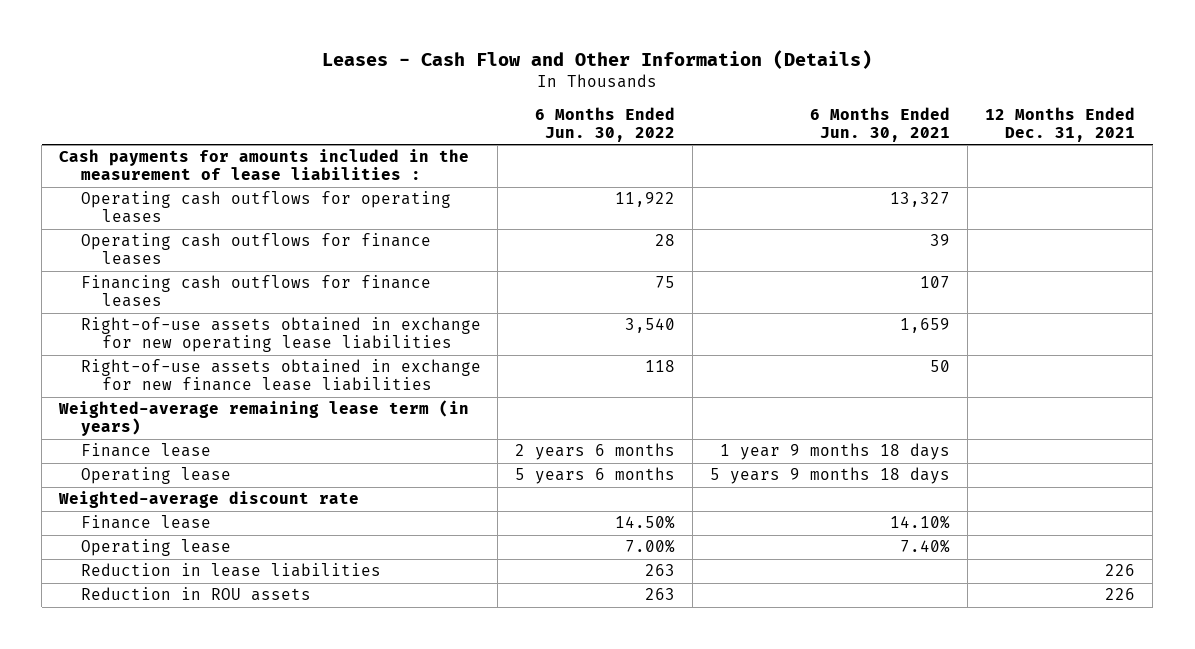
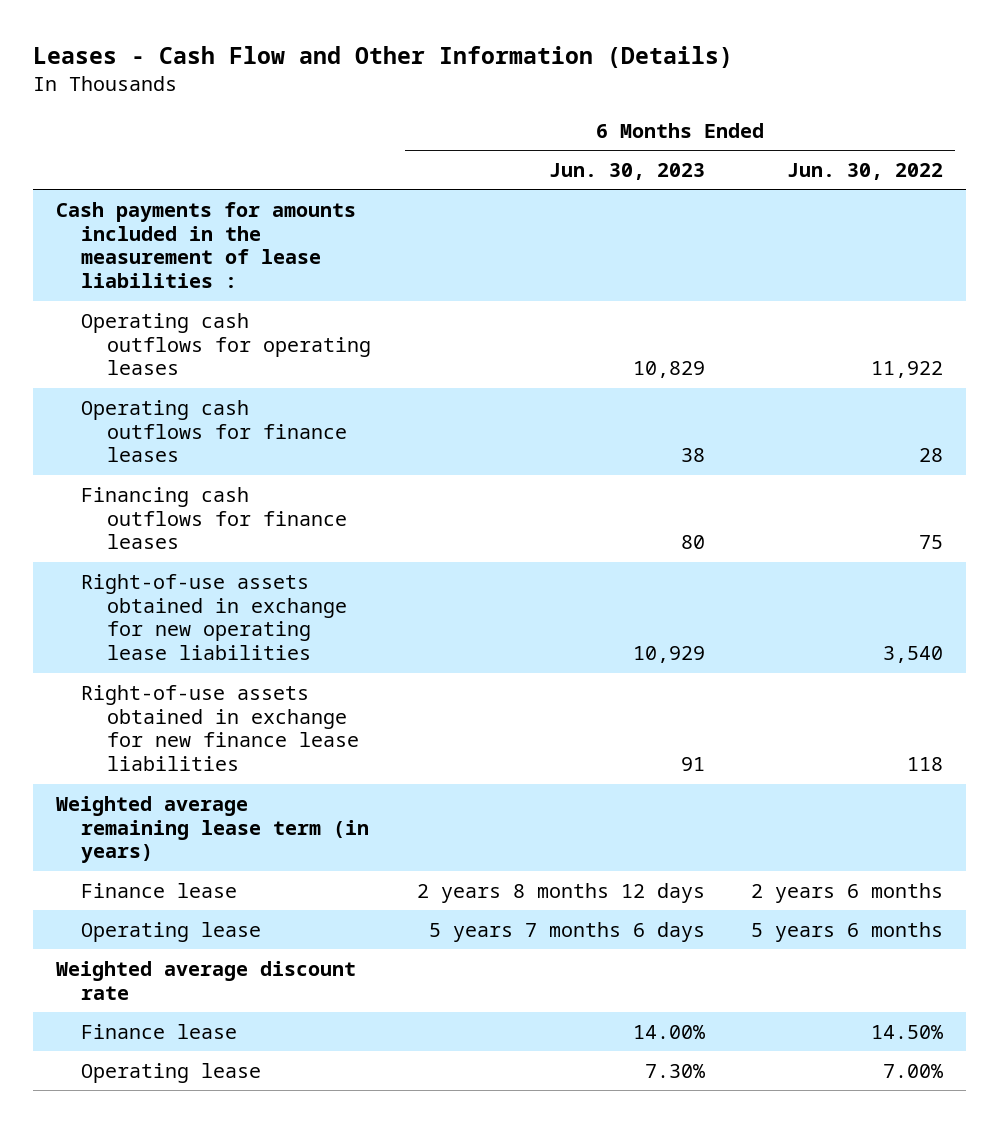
- | 6 Months Ended Jun. 30, 2022 | 6 Months Ended Jun. 30, 2021 | 12 Months Ended Dec. 31, 2021
+ | 6 Months Ended Jun. 30, 2023 | 6 Months Ended Jun. 30, 2022
- Weighted-average remaining lease term (in years)
+ Weighted average remaining lease term (in years)
- Weighted-average discount rate
+ Weighted average discount rate
- Reduction in lease liabilities | 263 | | 226
- Reduction in ROU assets | 263 | | 226

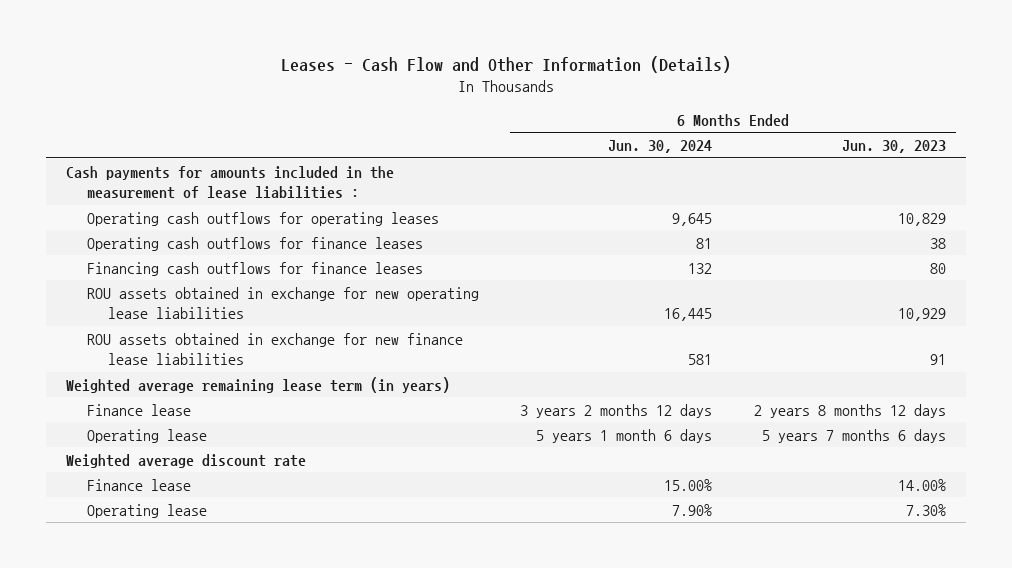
- | 6 Months Ended Jun. 30, 2023 | 6 Months Ended Jun. 30, 2022
+ | 6 Months Ended Jun. 30, 2024 | 6 Months Ended Jun. 30, 2023
- Right-of-use assets obtained in exchange for new operating lease liabilities | 10,929 | 3,540
- Right-of-use assets obtained in exchange for new finance lease liabilities | 91 | 118
+ ROU assets obtained in exchange for new operating lease liabilities | 16,445 | 10,929
+ ROU assets obtained in exchange for new finance lease liabilities | 581 | 91

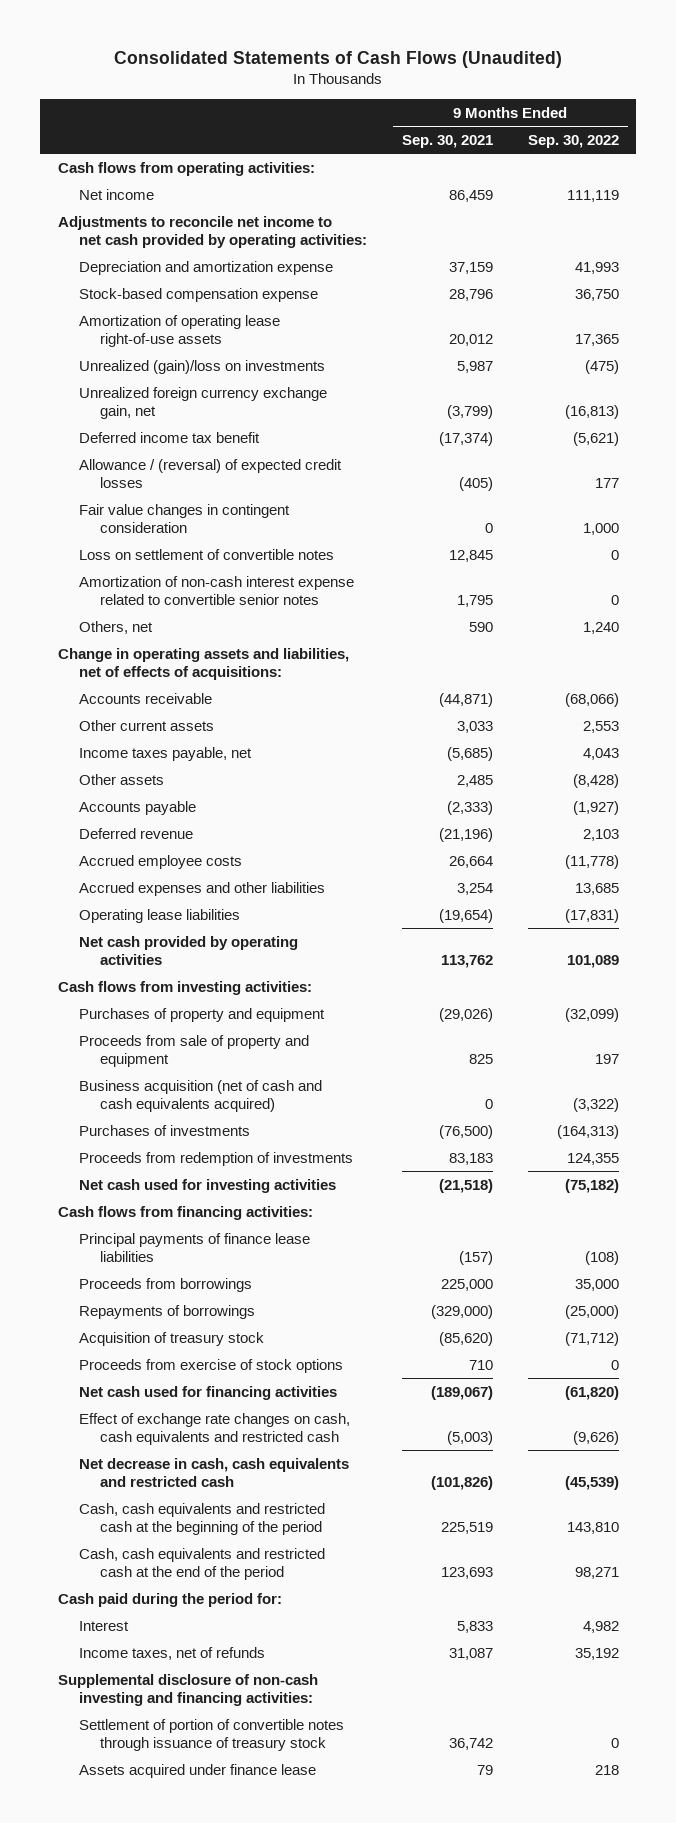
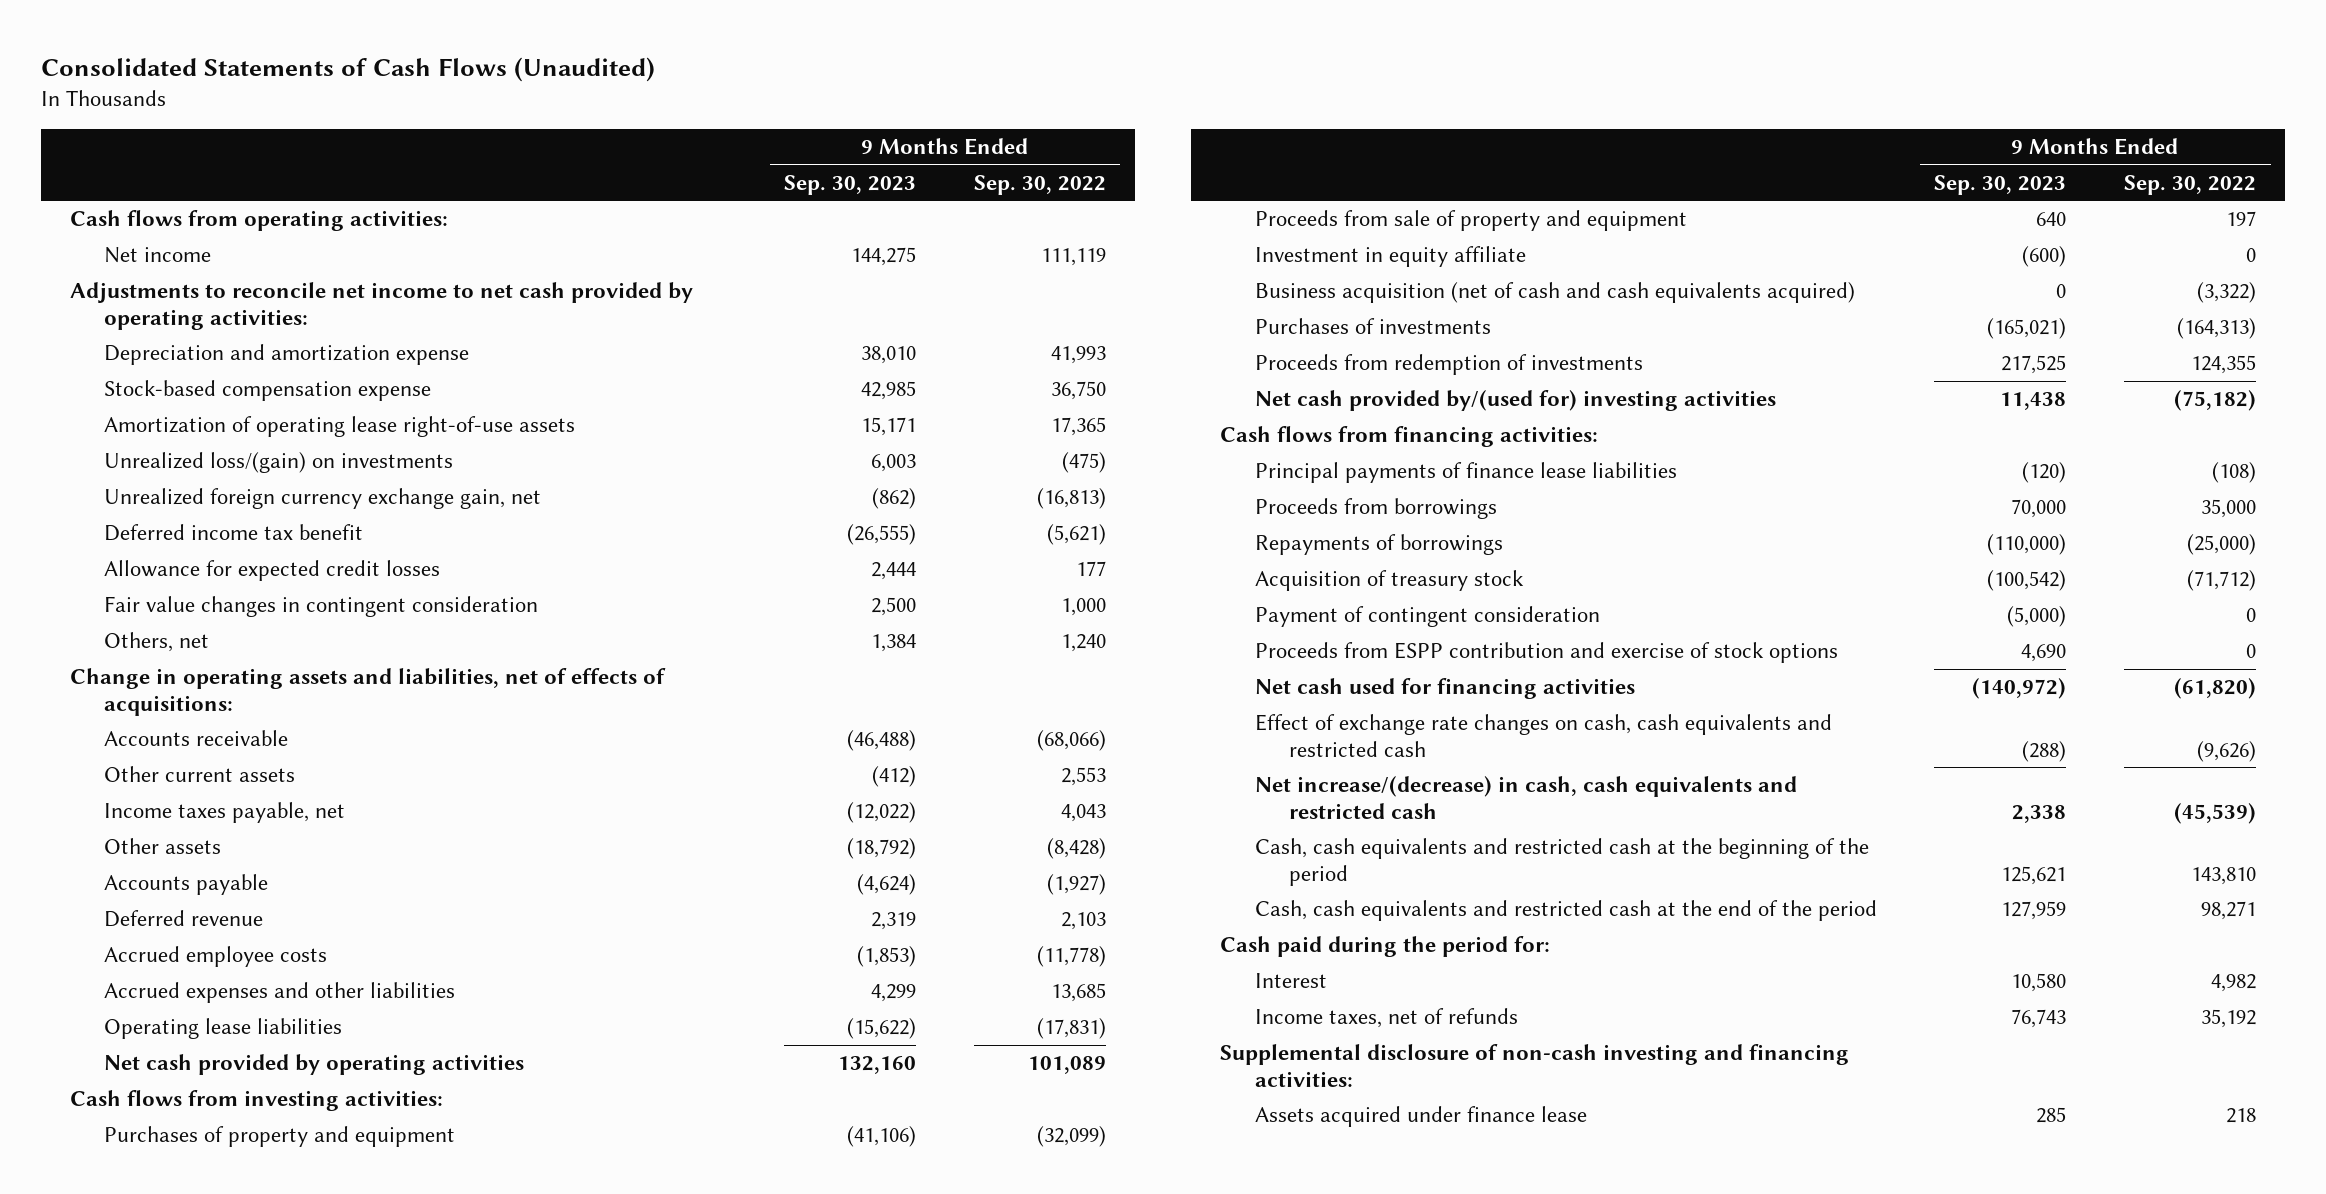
- | 9 Months Ended Sep. 30, 2021 | 9 Months Ended Sep. 30, 2022
+ | 9 Months Ended Sep. 30, 2023 | 9 Months Ended Sep. 30, 2022
- Unrealized (gain)/loss on investments | 5,987 | (475)
+ Unrealized loss/(gain) on investments | 6,003 | (475)
- Allowance / (reversal) of expected credit losses | (405) | 177
+ Allowance for expected credit losses | 2,444 | 177
- Loss on settlement of convertible notes | 12,845 | 0
- Amortization of non-cash interest expense related to convertible senior notes | 1,795 | 0
+ Investment in equity affiliate | (600) | 0
- Net cash used for investing activities | (21,518) | (75,182)
+ Net cash provided by/(used for) investing activities | 11,438 | (75,182)
- Proceeds from exercise of stock options | 710 | 0
+ Payment of contingent consideration | (5,000) | 0
+ Proceeds from ESPP contribution and exercise of stock options | 4,690 | 0
- Net decrease in cash, cash equivalents and restricted cash | (101,826) | (45,539)
+ Net increase/(decrease) in cash, cash equivalents and restricted cash | 2,338 | (45,539)
- Settlement of portion of convertible notes through issuance of treasury stock | 36,742 | 0

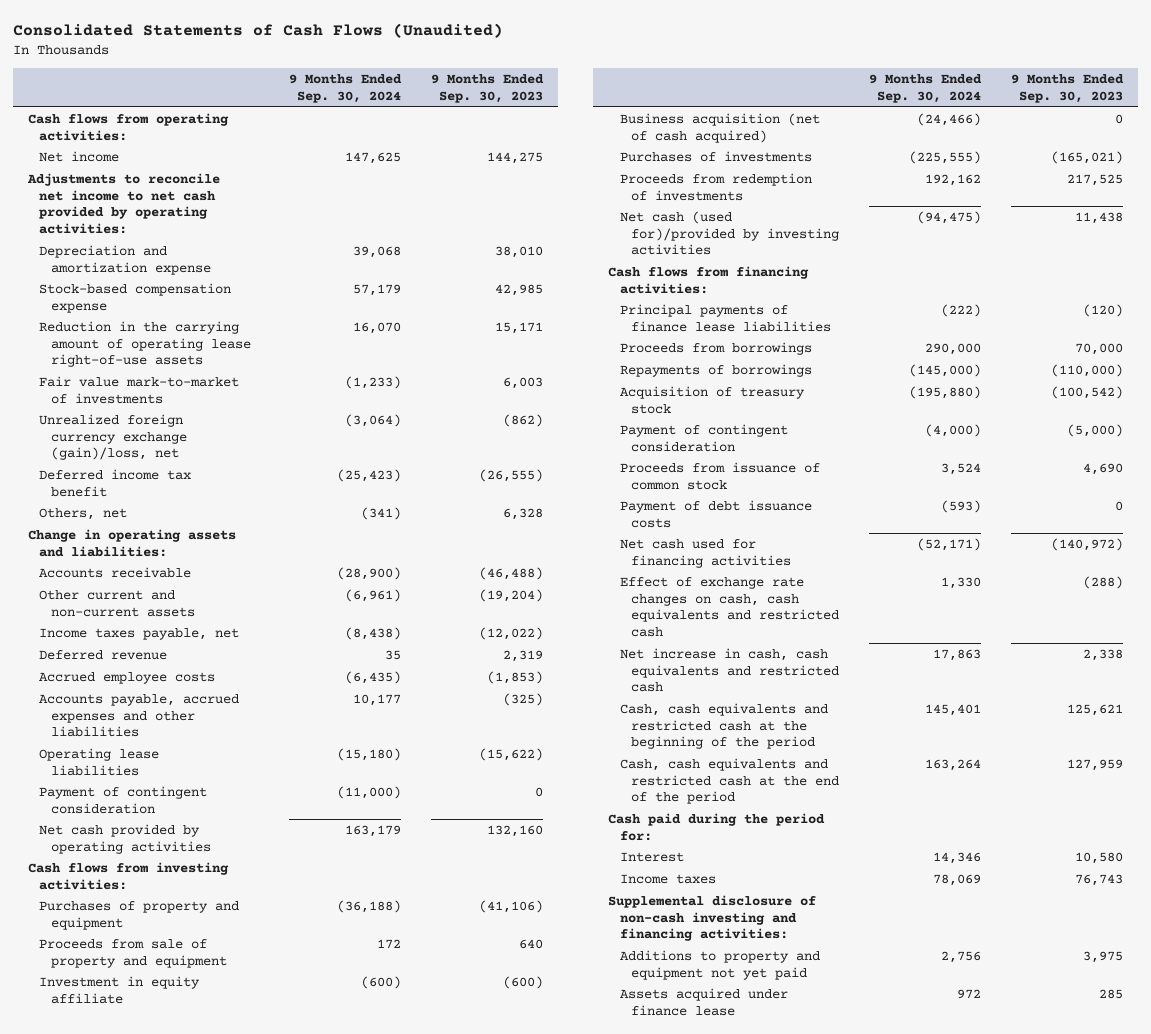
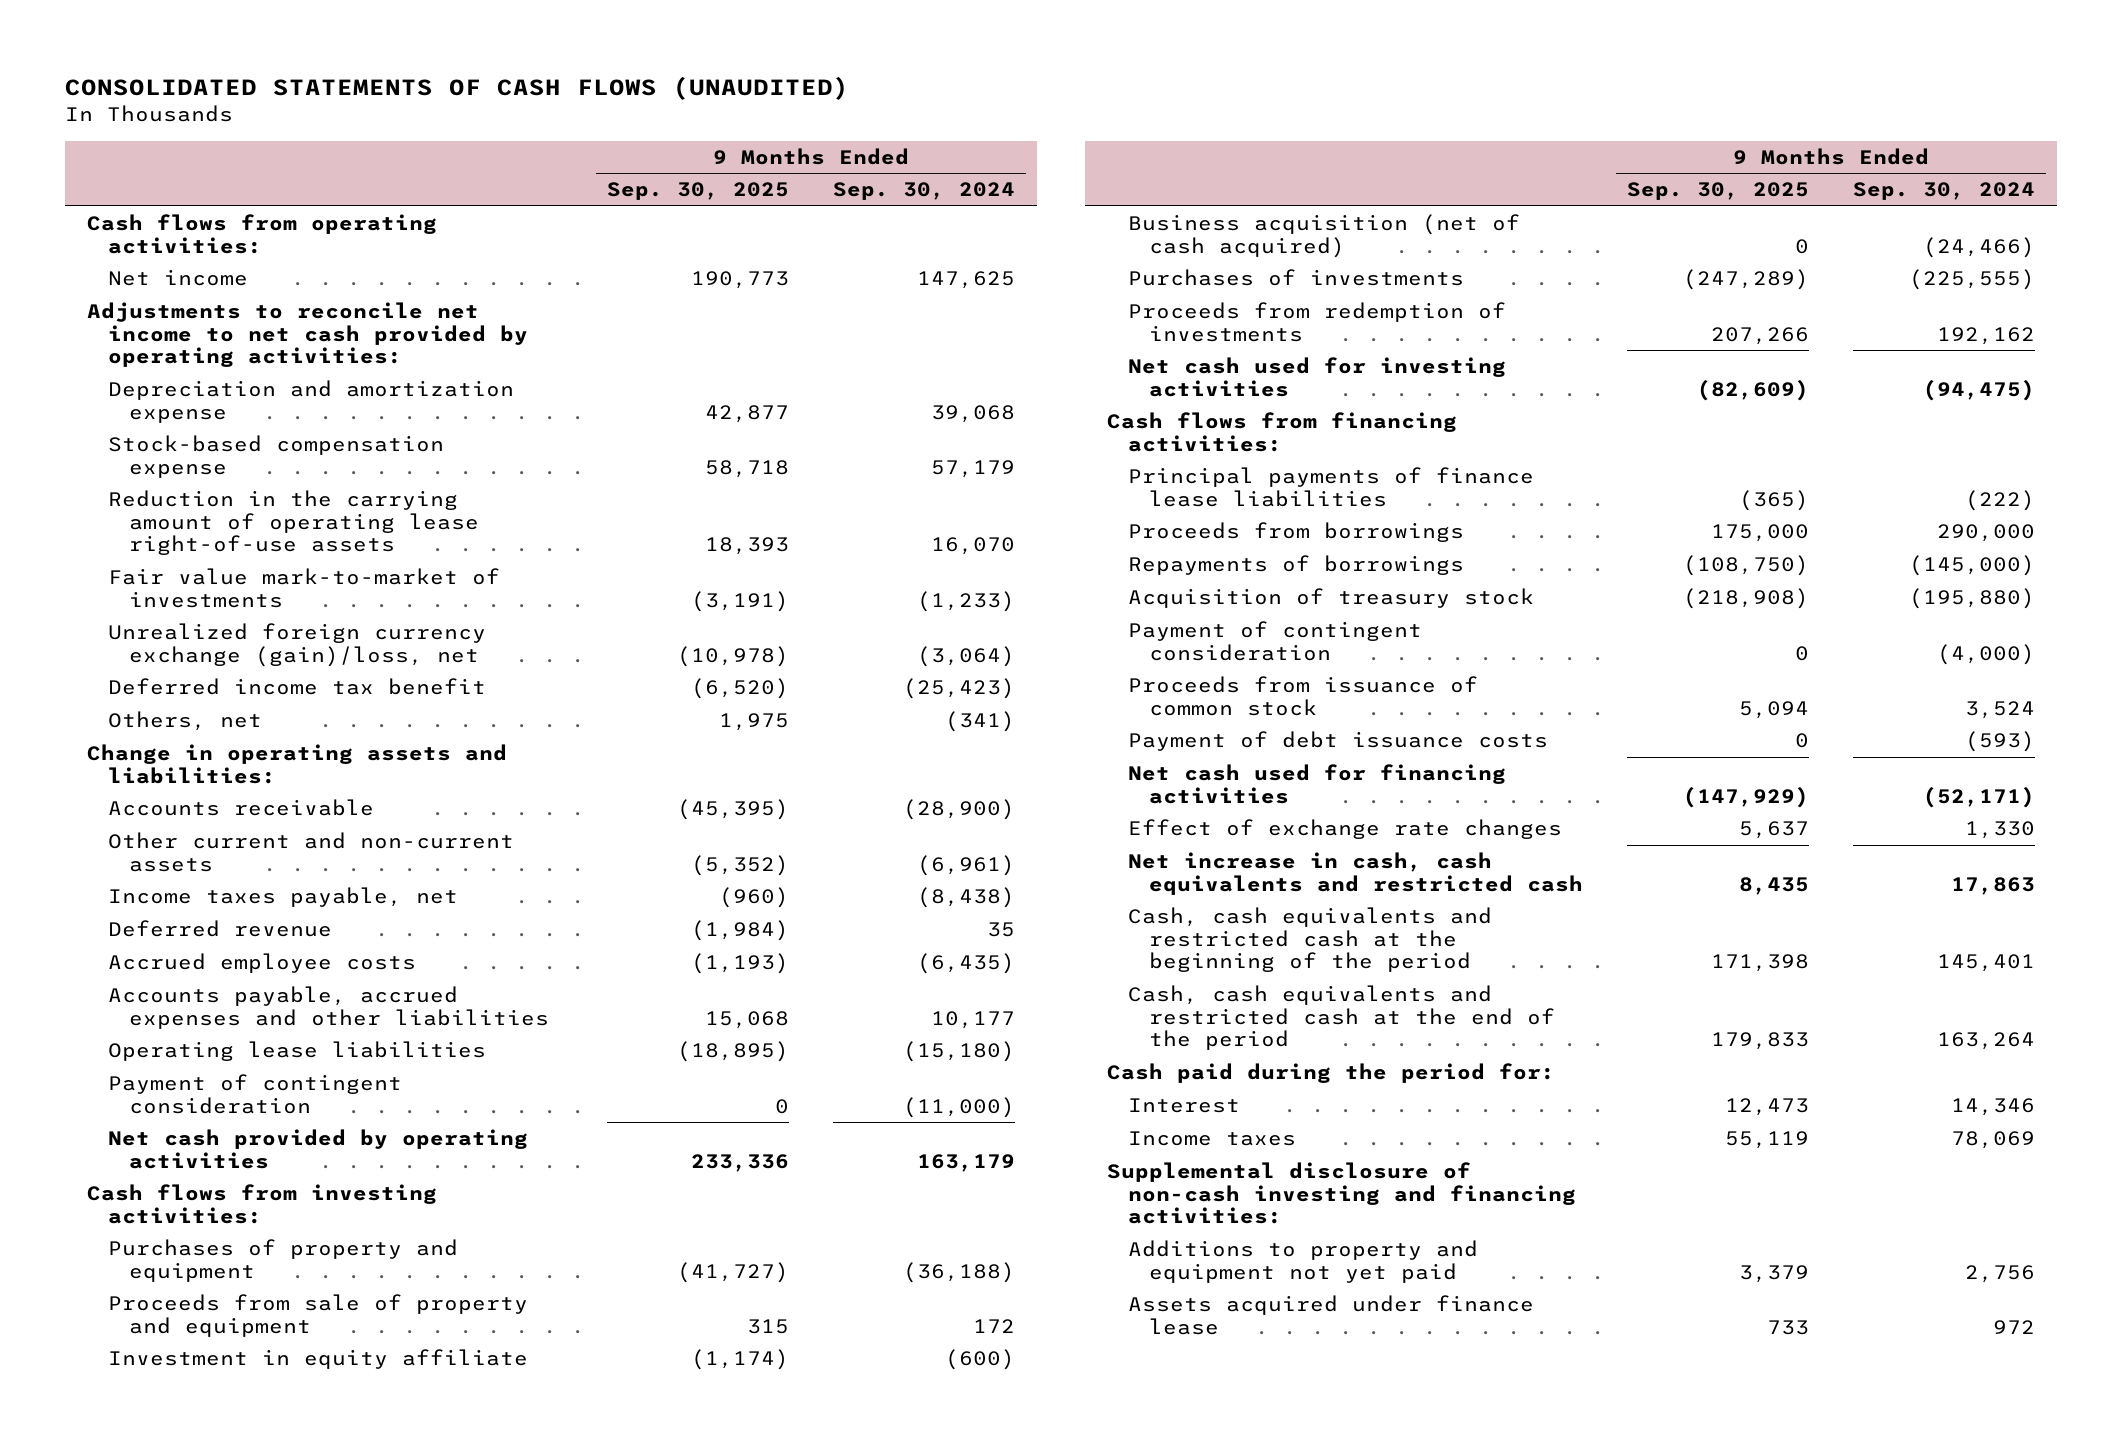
- Consolidated Statements of Cash Flows (Unaudited)
+ CONSOLIDATED STATEMENTS OF CASH FLOWS (UNAUDITED)
- | 9 Months Ended Sep. 30, 2024 | 9 Months Ended Sep. 30, 2023
+ | 9 Months Ended Sep. 30, 2025 | 9 Months Ended Sep. 30, 2024
- Net cash (used for)/provided by investing activities | (94,475) | 11,438
+ Net cash used for investing activities | (82,609) | (94,475)
- Effect of exchange rate changes on cash, cash equivalents and restricted cash | 1,330 | (288)
+ Effect of exchange rate changes | 5,637 | 1,330

